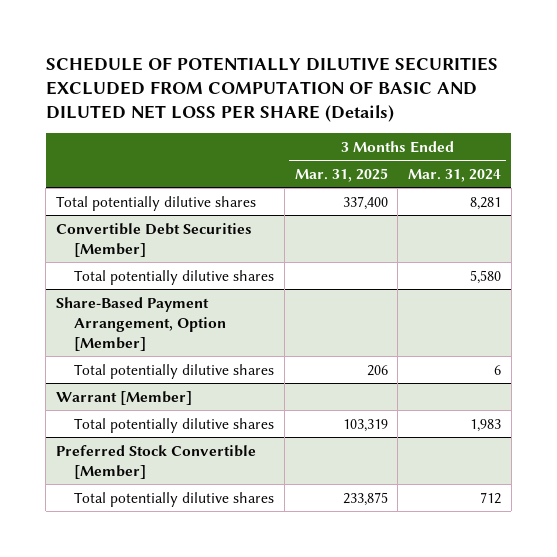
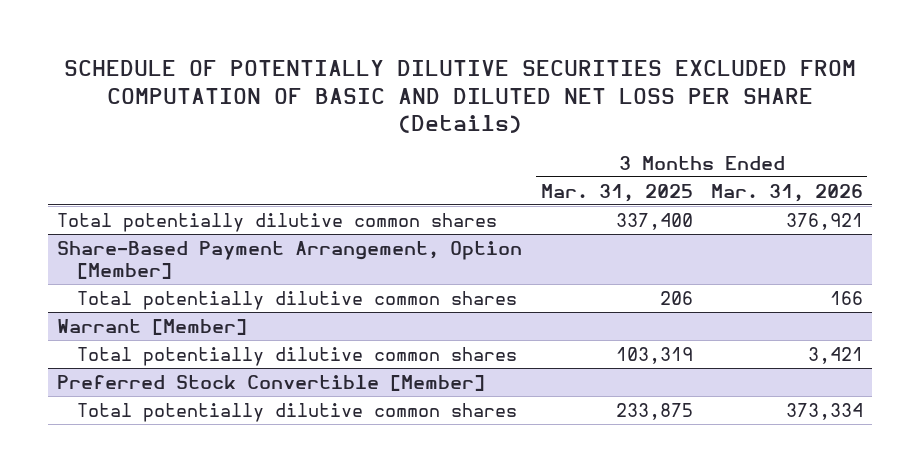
- | 3 Months Ended Mar. 31, 2025 | 3 Months Ended Mar. 31, 2024
+ | 3 Months Ended Mar. 31, 2025 | 3 Months Ended Mar. 31, 2026
- Total potentially dilutive shares | 337,400 | 8,281
- Convertible Debt Securities [Member]
- Total potentially dilutive shares | | 5,580
+ Total potentially dilutive common shares | 337,400 | 376,921
@ Share-Based Payment Arrangement, Option [Member]
- Total potentially dilutive shares | 206 | 6
+ Total potentially dilutive common shares | 206 | 166
@ Warrant [Member]
- Total potentially dilutive shares | 103,319 | 1,983
+ Total potentially dilutive common shares | 103,319 | 3,421
@ Preferred Stock Convertible [Member]
- Total potentially dilutive shares | 233,875 | 712
+ Total potentially dilutive common shares | 233,875 | 373,334

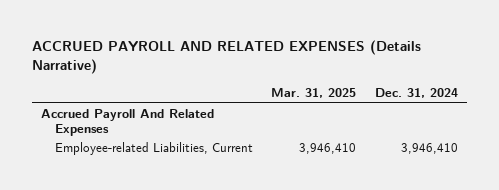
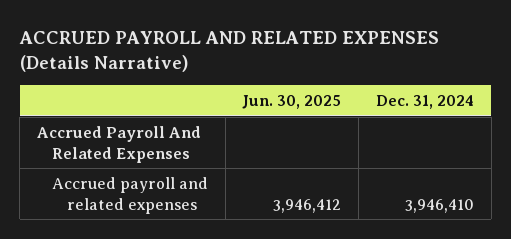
- | Mar. 31, 2025 | Dec. 31, 2024
+ | Jun. 30, 2025 | Dec. 31, 2024
- Employee-related Liabilities, Current | 3,946,410 | 3,946,410
+ Accrued payroll and related expenses | 3,946,412 | 3,946,410

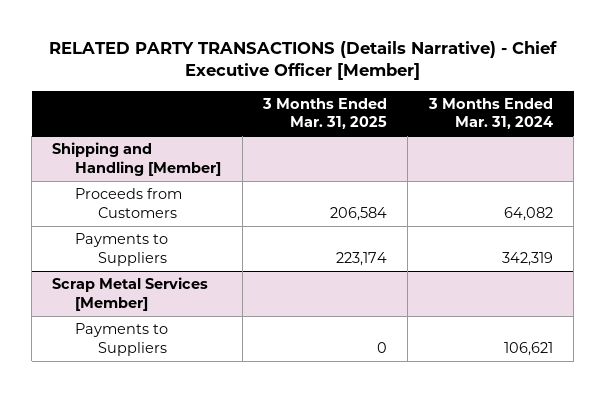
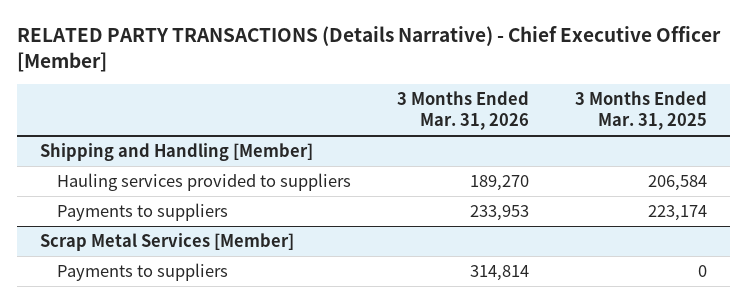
- | 3 Months Ended Mar. 31, 2025 | 3 Months Ended Mar. 31, 2024
+ | 3 Months Ended Mar. 31, 2026 | 3 Months Ended Mar. 31, 2025
@ Shipping and Handling [Member]
- Proceeds from Customers | 206,584 | 64,082
- Payments to Suppliers | 223,174 | 342,319
+ Hauling services provided to suppliers | 189,270 | 206,584
+ Payments to suppliers | 233,953 | 223,174
@ Scrap Metal Services [Member]
- Payments to Suppliers | 0 | 106,621
+ Payments to suppliers | 314,814 | 0

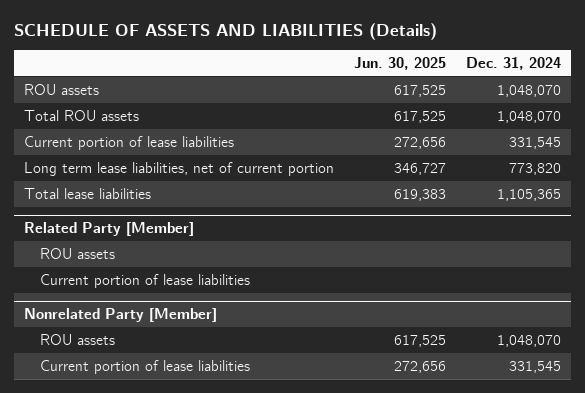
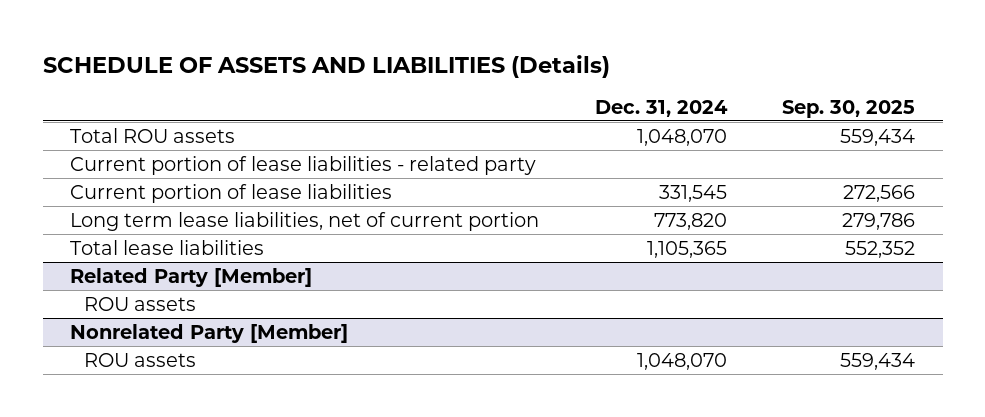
- | Jun. 30, 2025 | Dec. 31, 2024
+ | Dec. 31, 2024 | Sep. 30, 2025
- ROU assets | 617,525 | 1,048,070
+ Current portion of lease liabilities - related party
@ Related Party [Member]
- Current portion of lease liabilities
@ Nonrelated Party [Member]
- Current portion of lease liabilities | 272,656 | 331,545

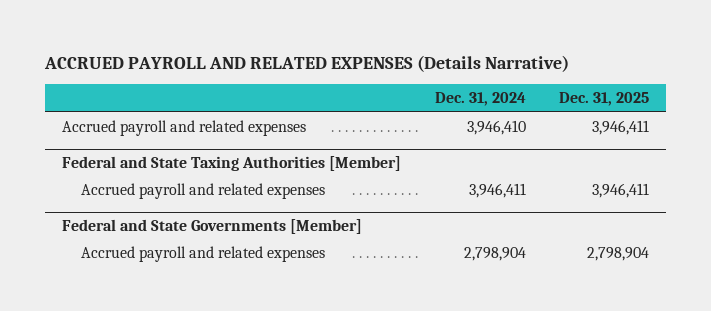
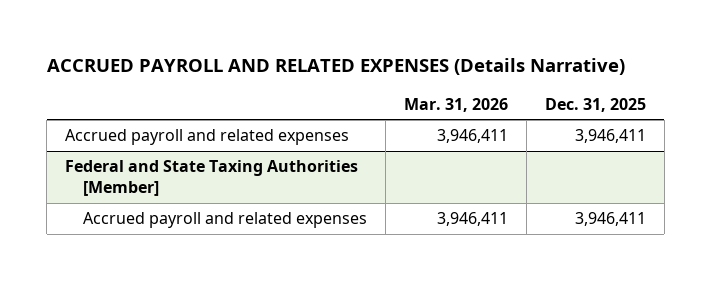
- | Dec. 31, 2024 | Dec. 31, 2025
+ | Mar. 31, 2026 | Dec. 31, 2025
- Federal and State Governments [Member]
- Accrued payroll and related expenses | 2,798,904 | 2,798,904

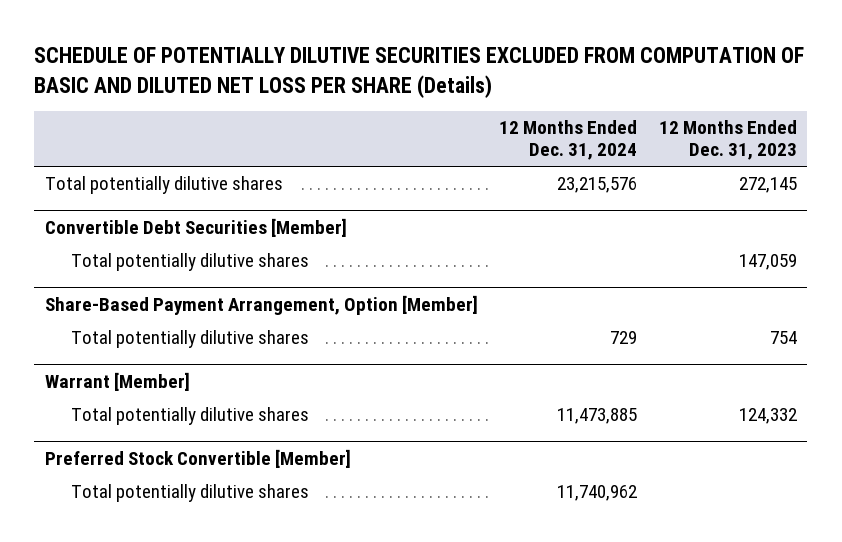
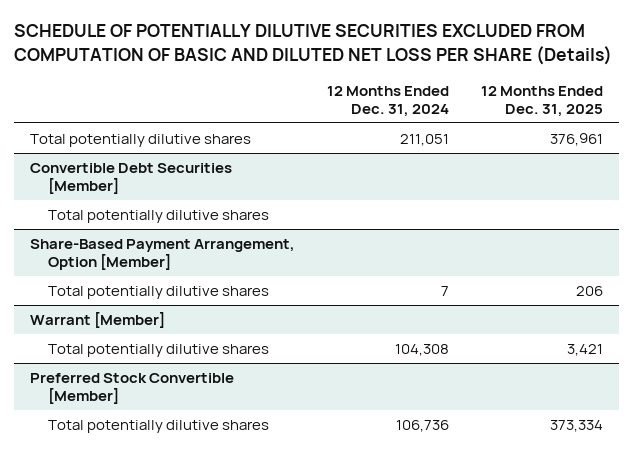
- | 12 Months Ended Dec. 31, 2024 | 12 Months Ended Dec. 31, 2023
+ | 12 Months Ended Dec. 31, 2024 | 12 Months Ended Dec. 31, 2025
- Total potentially dilutive shares | 23,215,576 | 272,145
+ Total potentially dilutive shares | 211,051 | 376,961
@ Share-Based Payment Arrangement, Option [Member]
- Total potentially dilutive shares | 729 | 754
+ Total potentially dilutive shares | 7 | 206
@ Warrant [Member]
- Total potentially dilutive shares | 11,473,885 | 124,332
+ Total potentially dilutive shares | 104,308 | 3,421
@ Preferred Stock Convertible [Member]
- Total potentially dilutive shares | 11,740,962 |
+ Total potentially dilutive shares | 106,736 | 373,334

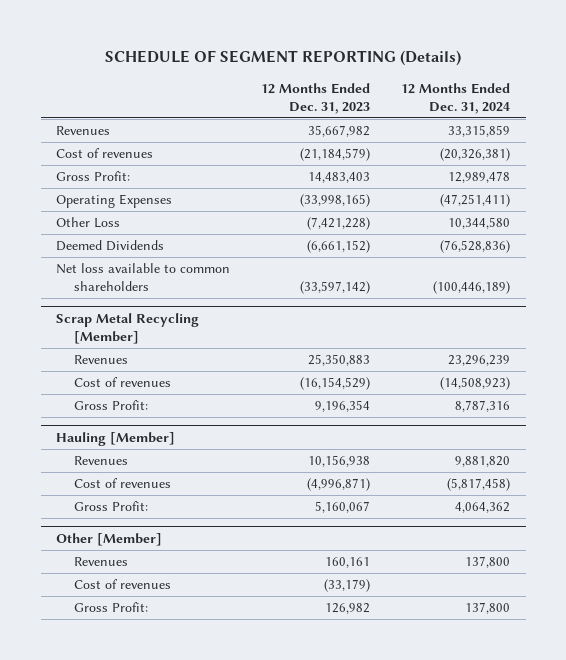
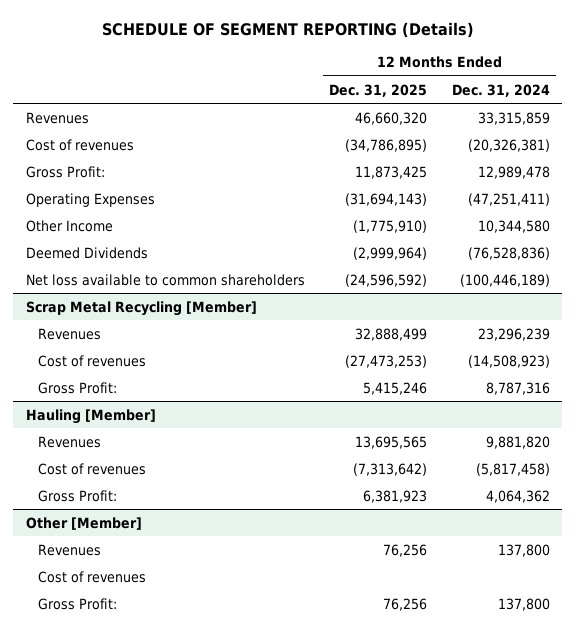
- | 12 Months Ended Dec. 31, 2023 | 12 Months Ended Dec. 31, 2024
+ | 12 Months Ended Dec. 31, 2025 | 12 Months Ended Dec. 31, 2024
- Other Loss | (7,421,228) | 10,344,580
+ Other Income | (1,775,910) | 10,344,580

